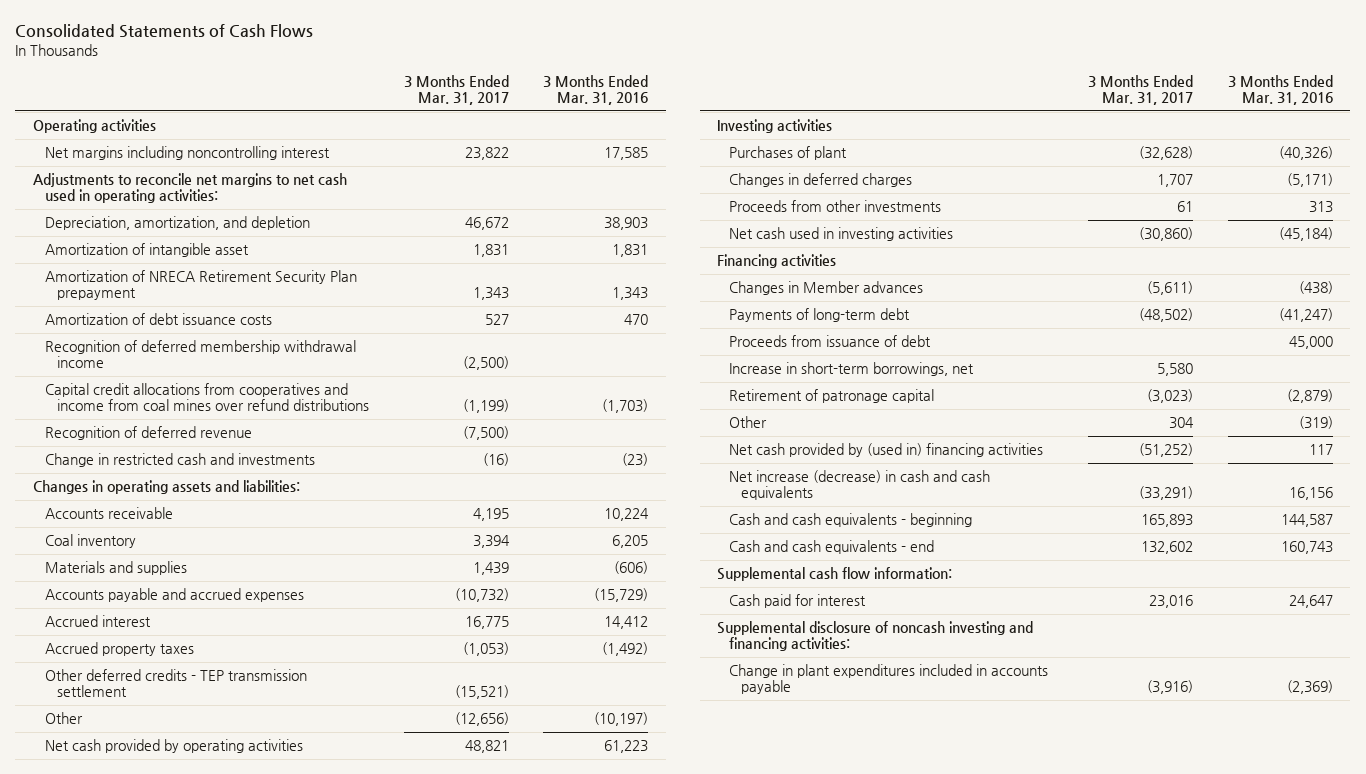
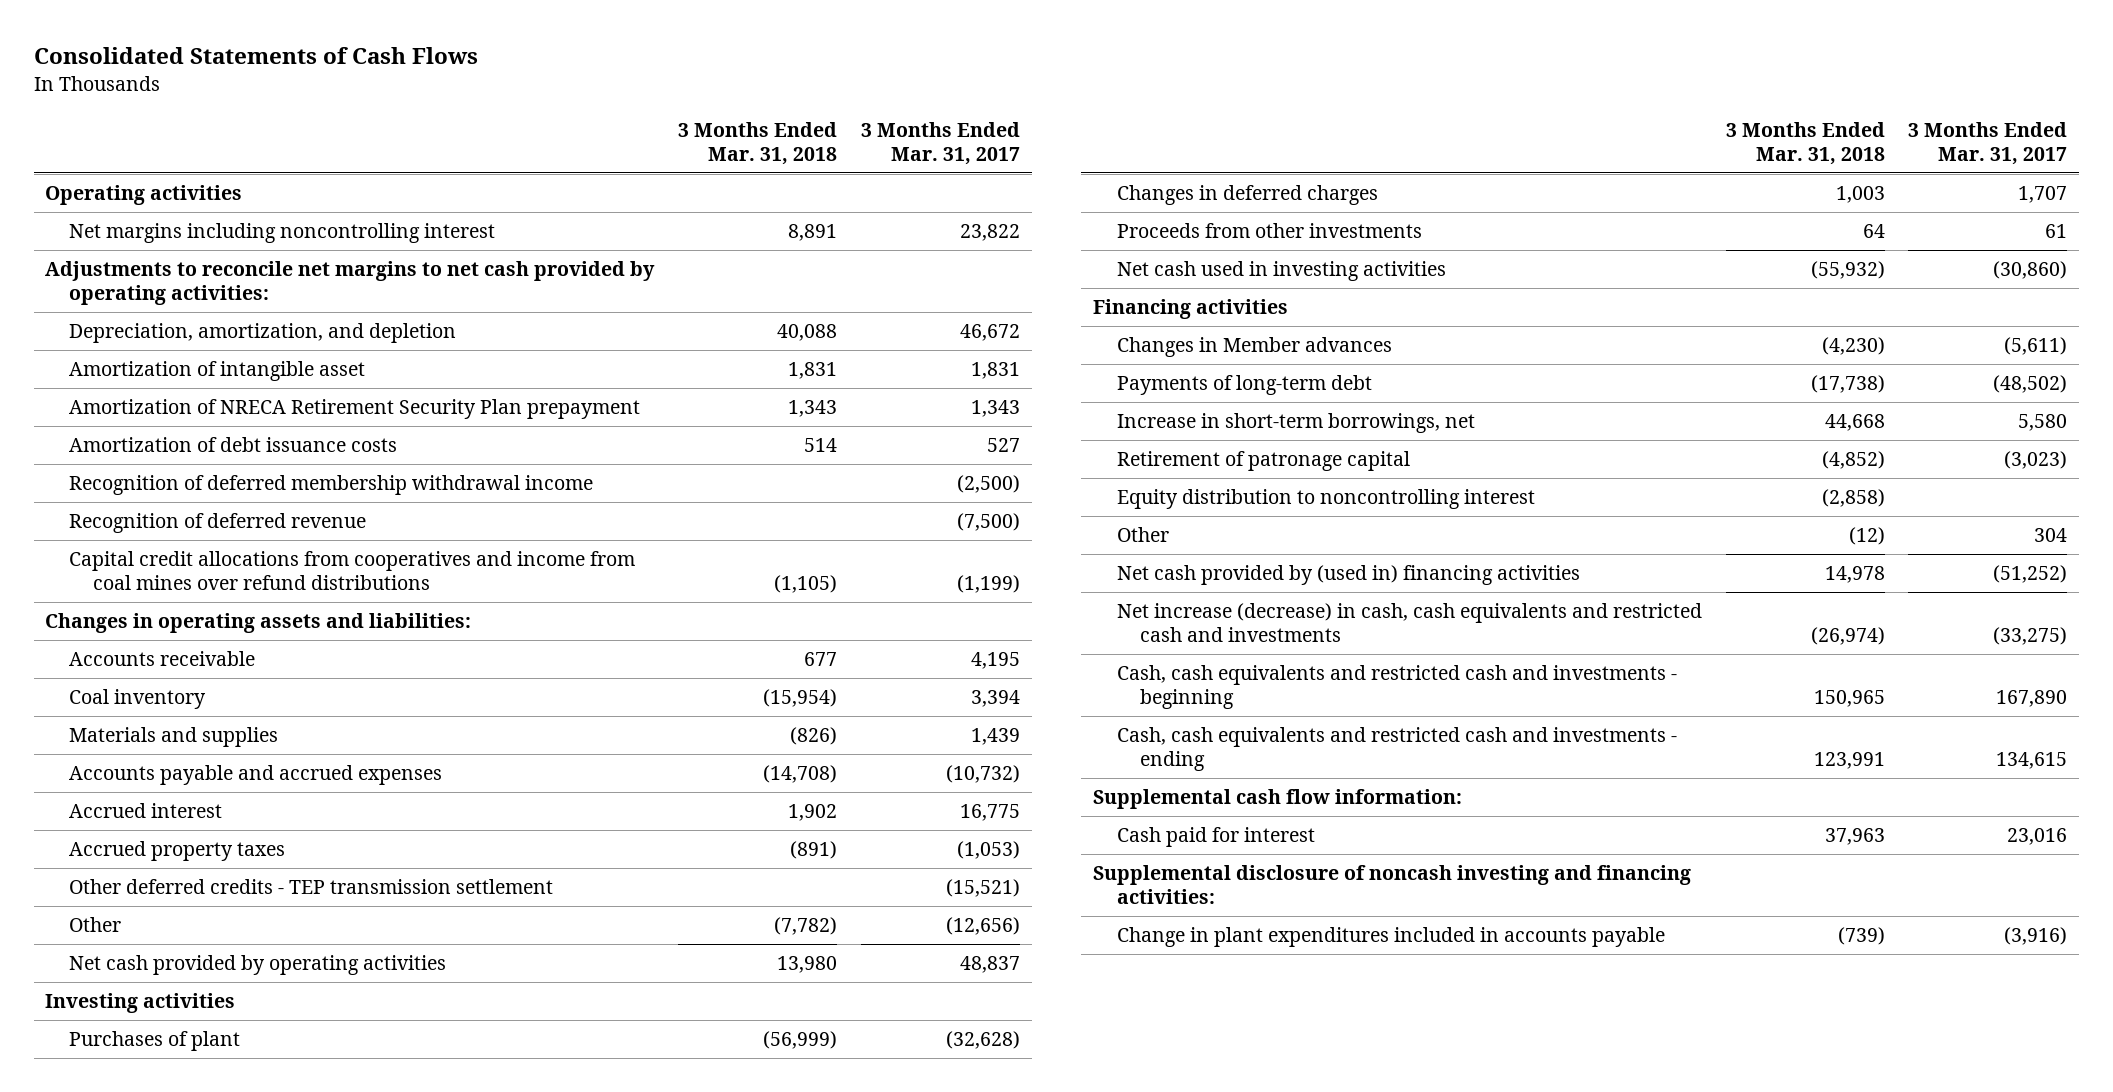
- | 3 Months Ended Mar. 31, 2017 | 3 Months Ended Mar. 31, 2016
+ | 3 Months Ended Mar. 31, 2018 | 3 Months Ended Mar. 31, 2017
- Adjustments to reconcile net margins to net cash used in operating activities:
+ Adjustments to reconcile net margins to net cash provided by operating activities:
- Change in restricted cash and investments | (16) | (23)
moved down: Capital credit allocations from cooperatives and income from coal mines over refund distributions | (1,105) | (1,199)
- Net cash provided by operating activities | 48,821 | 61,223
+ Net cash provided by operating activities | 13,980 | 48,837
- Proceeds from issuance of debt | | 45,000
+ Equity distribution to noncontrolling interest | (2,858) |
- Net increase (decrease) in cash and cash equivalents | (33,291) | 16,156
- Cash and cash equivalents - beginning | 165,893 | 144,587
- Cash and cash equivalents - end | 132,602 | 160,743
+ Net increase (decrease) in cash, cash equivalents and restricted cash and investments | (26,974) | (33,275)
+ Cash, cash equivalents and restricted cash and investments - beginning | 150,965 | 167,890
+ Cash, cash equivalents and restricted cash and investments - ending | 123,991 | 134,615

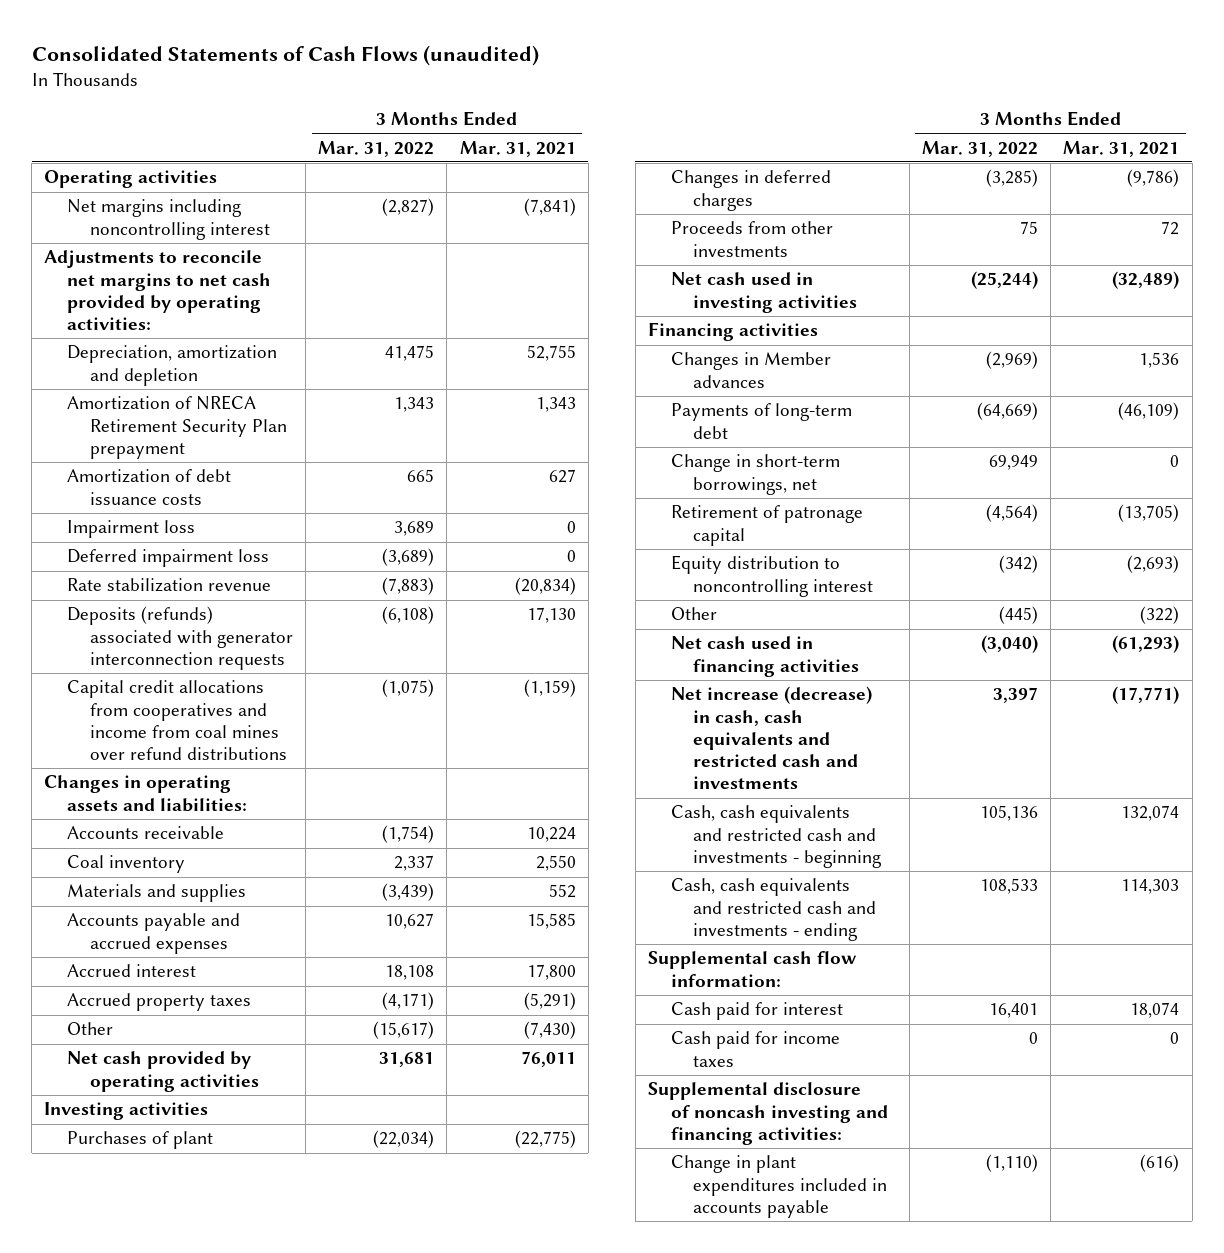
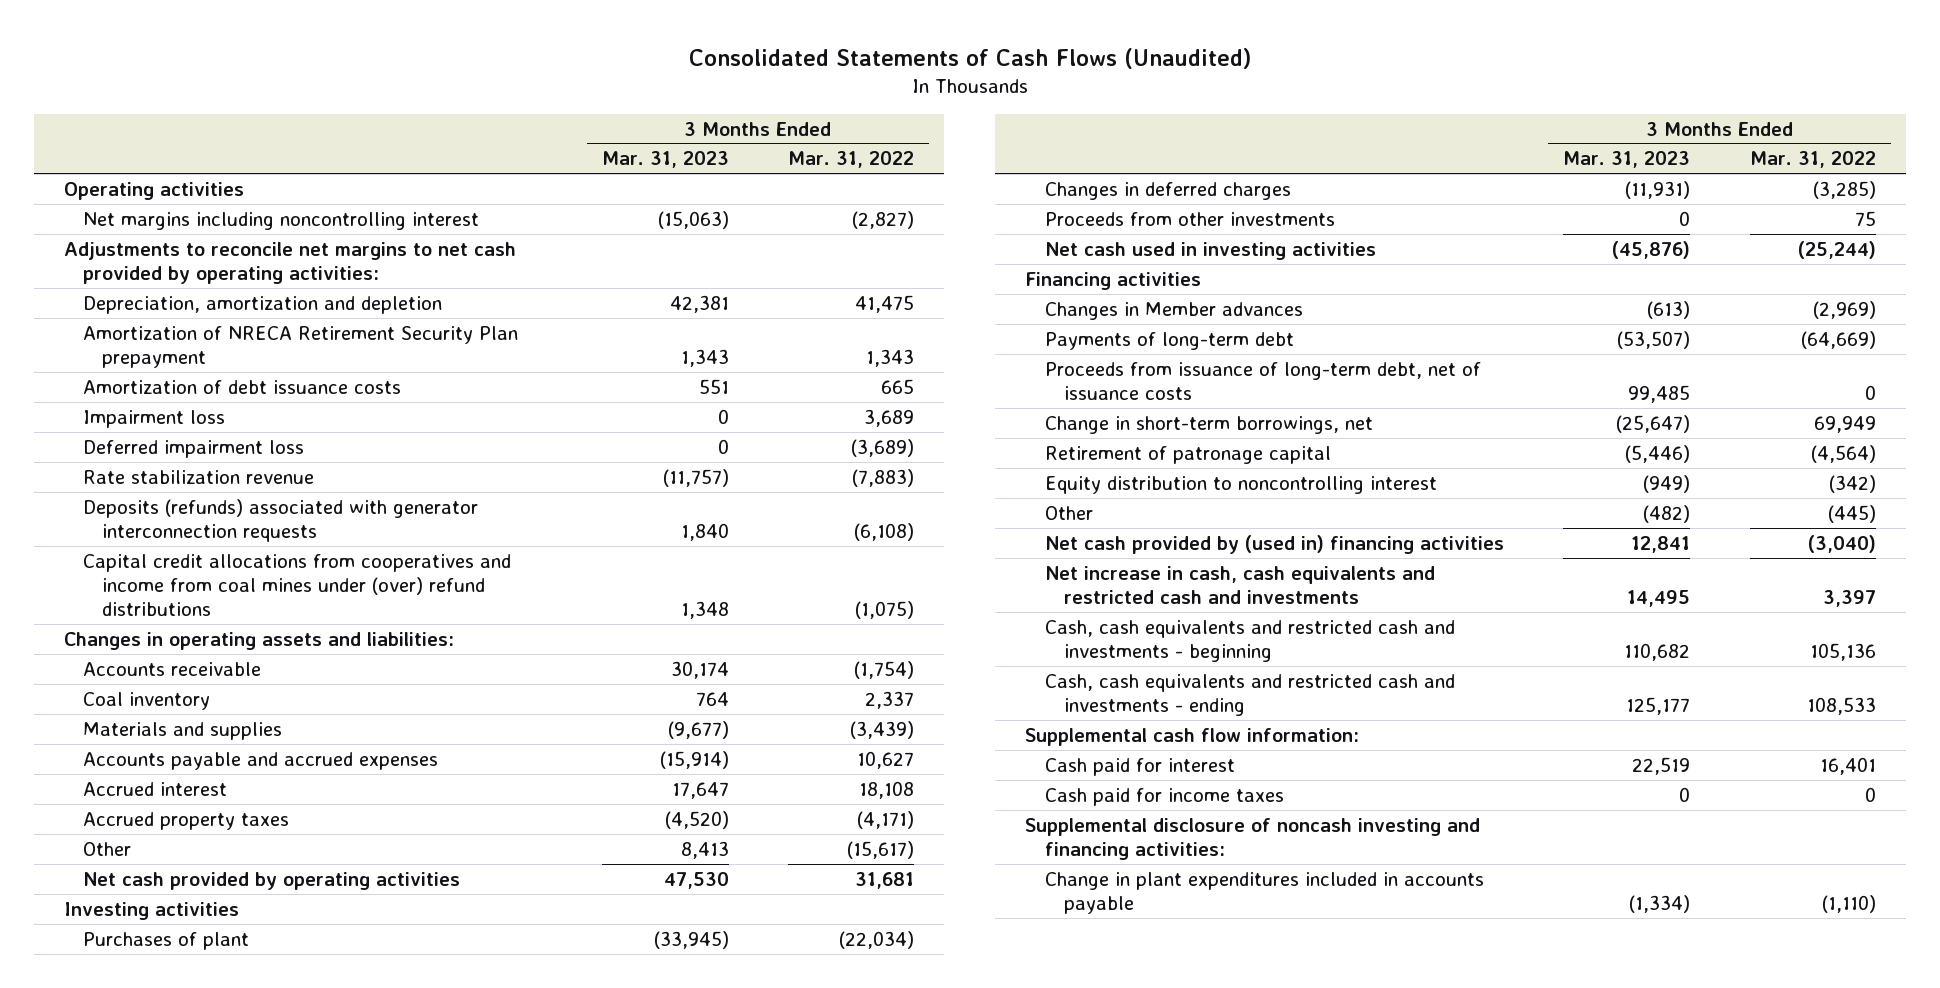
- Consolidated Statements of Cash Flows (unaudited)
+ Consolidated Statements of Cash Flows (Unaudited)
- | 3 Months Ended Mar. 31, 2022 | 3 Months Ended Mar. 31, 2021
+ | 3 Months Ended Mar. 31, 2023 | 3 Months Ended Mar. 31, 2022
- Capital credit allocations from cooperatives and income from coal mines over refund distributions | (1,075) | (1,159)
+ Capital credit allocations from cooperatives and income from coal mines under (over) refund distributions | 1,348 | (1,075)
+ Proceeds from issuance of long-term debt, net of issuance costs | 99,485 | 0
- Net cash used in financing activities | (3,040) | (61,293)
- Net increase (decrease) in cash, cash equivalents and restricted cash and investments | 3,397 | (17,771)
+ Net cash provided by (used in) financing activities | 12,841 | (3,040)
+ Net increase in cash, cash equivalents and restricted cash and investments | 14,495 | 3,397

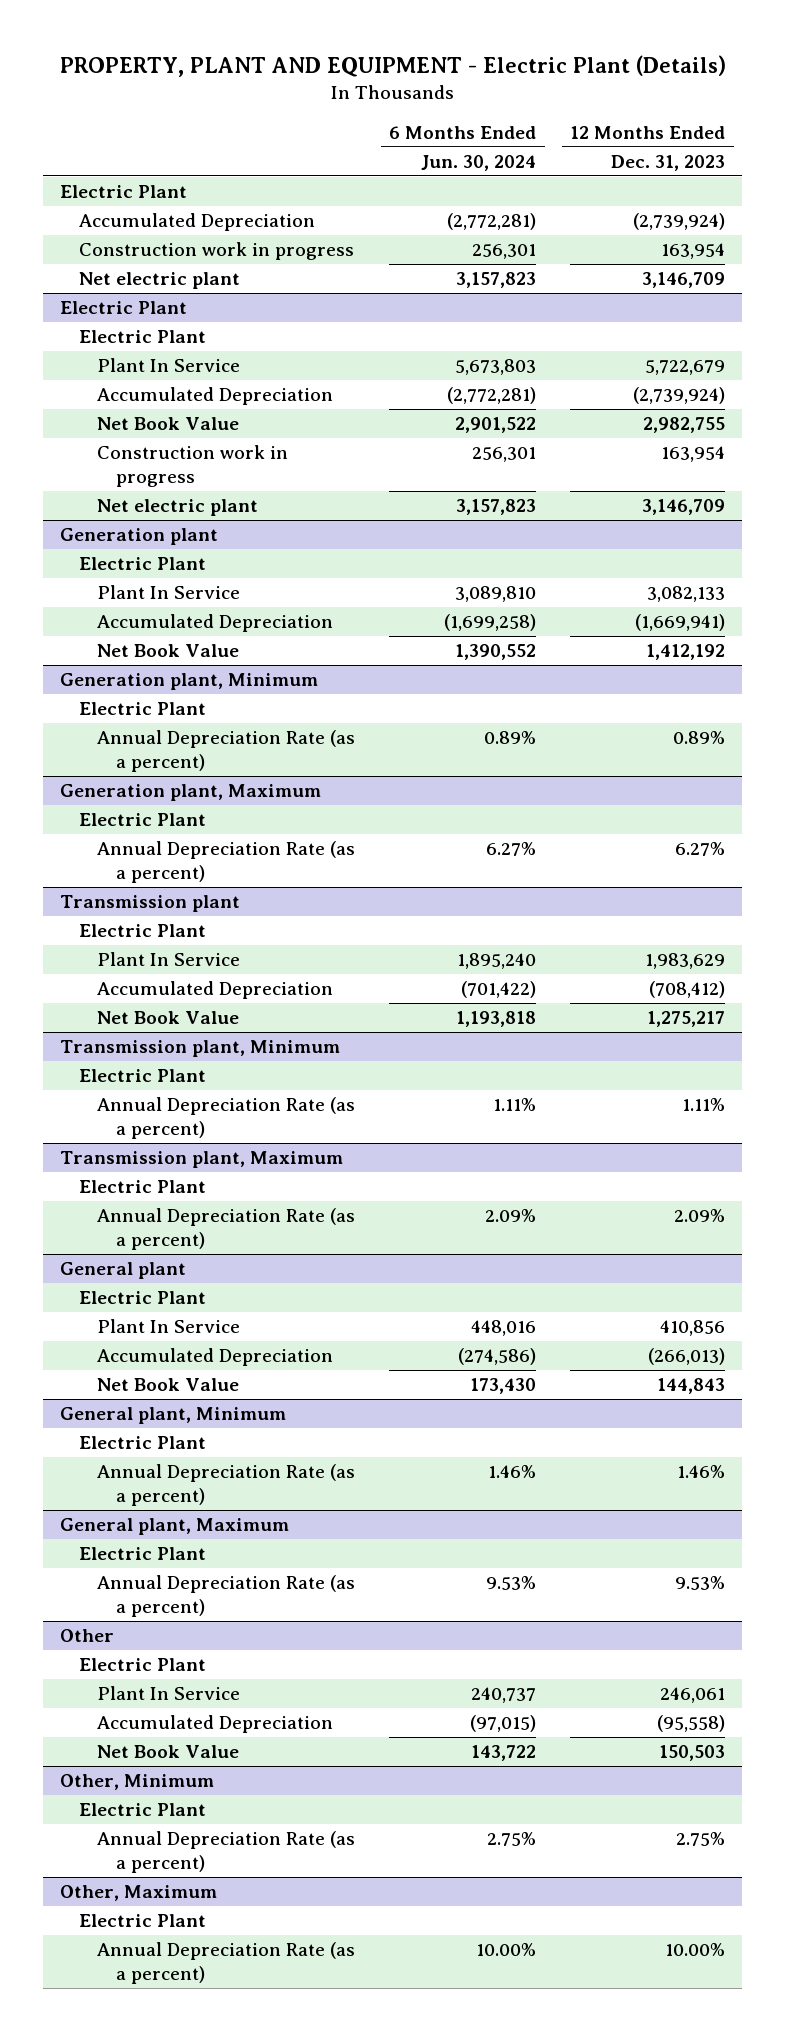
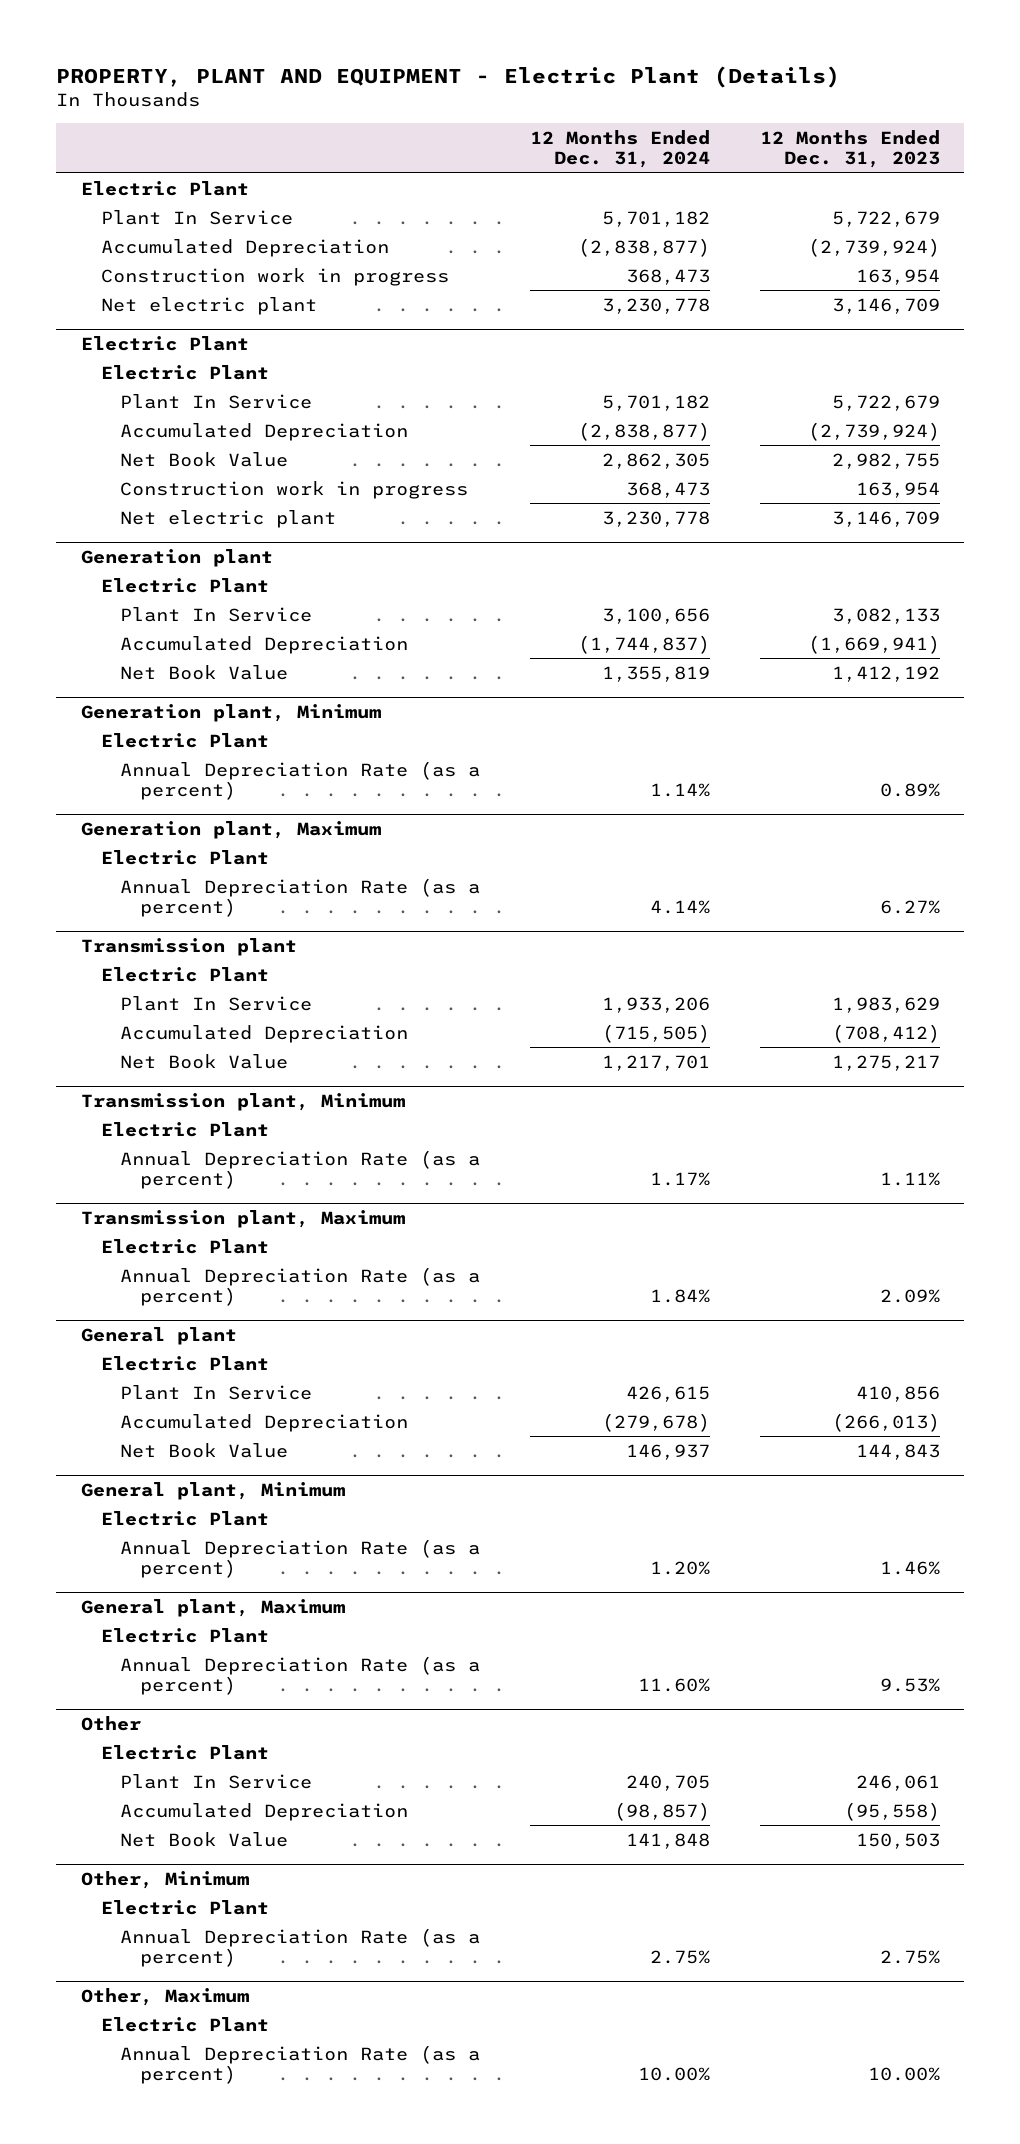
- | 6 Months Ended Jun. 30, 2024 | 12 Months Ended Dec. 31, 2023
+ | 12 Months Ended Dec. 31, 2024 | 12 Months Ended Dec. 31, 2023
+ Plant In Service | 5,701,182 | 5,722,679

